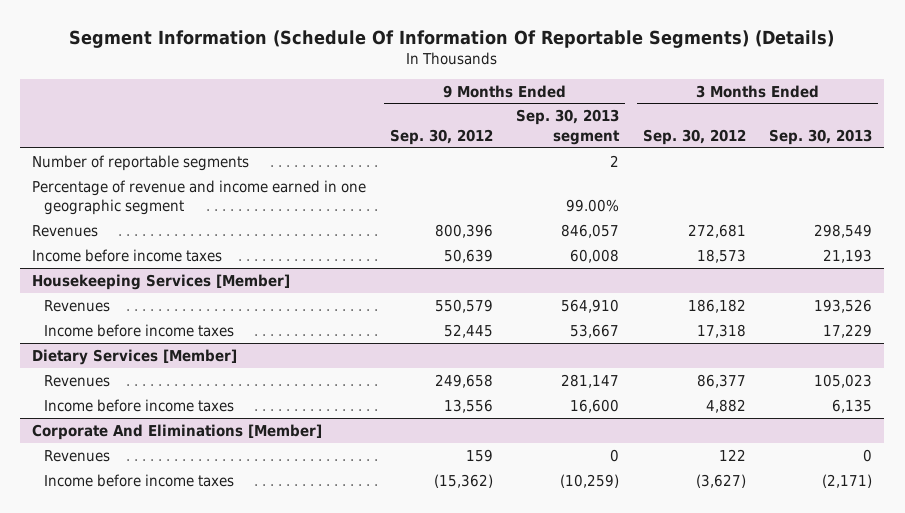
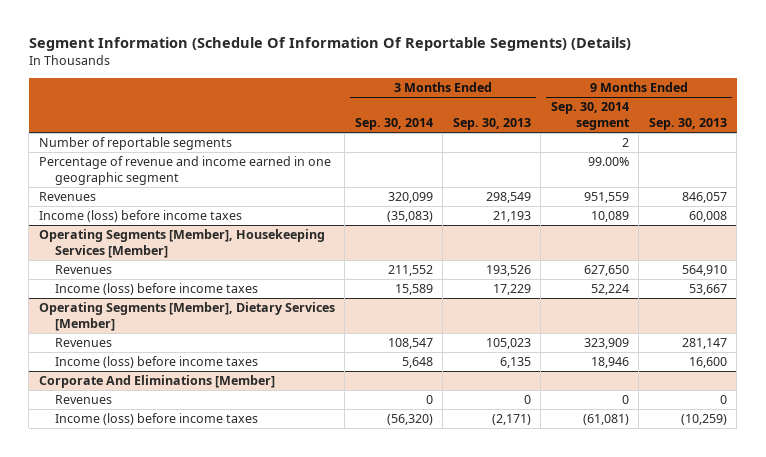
- | 9 Months Ended Sep. 30, 2012 | 9 Months Ended Sep. 30, 2013 segment | 3 Months Ended Sep. 30, 2012 | 3 Months Ended Sep. 30, 2013
+ | 3 Months Ended Sep. 30, 2014 | 3 Months Ended Sep. 30, 2013 | 9 Months Ended Sep. 30, 2014 segment | 9 Months Ended Sep. 30, 2013
- Income before income taxes | 50,639 | 60,008 | 18,573 | 21,193
- Housekeeping Services [Member]
+ Income (loss) before income taxes | (35,083) | 21,193 | 10,089 | 60,008
+ Operating Segments [Member], Housekeeping Services [Member]
- Income before income taxes | 52,445 | 53,667 | 17,318 | 17,229
- Dietary Services [Member]
+ Income (loss) before income taxes | 15,589 | 17,229 | 52,224 | 53,667
+ Operating Segments [Member], Dietary Services [Member]
- Income before income taxes | 13,556 | 16,600 | 4,882 | 6,135
+ Income (loss) before income taxes | 5,648 | 6,135 | 18,946 | 16,600
@ Corporate And Eliminations [Member]
- Income before income taxes | (15,362) | (10,259) | (3,627) | (2,171)
+ Income (loss) before income taxes | (56,320) | (2,171) | (61,081) | (10,259)

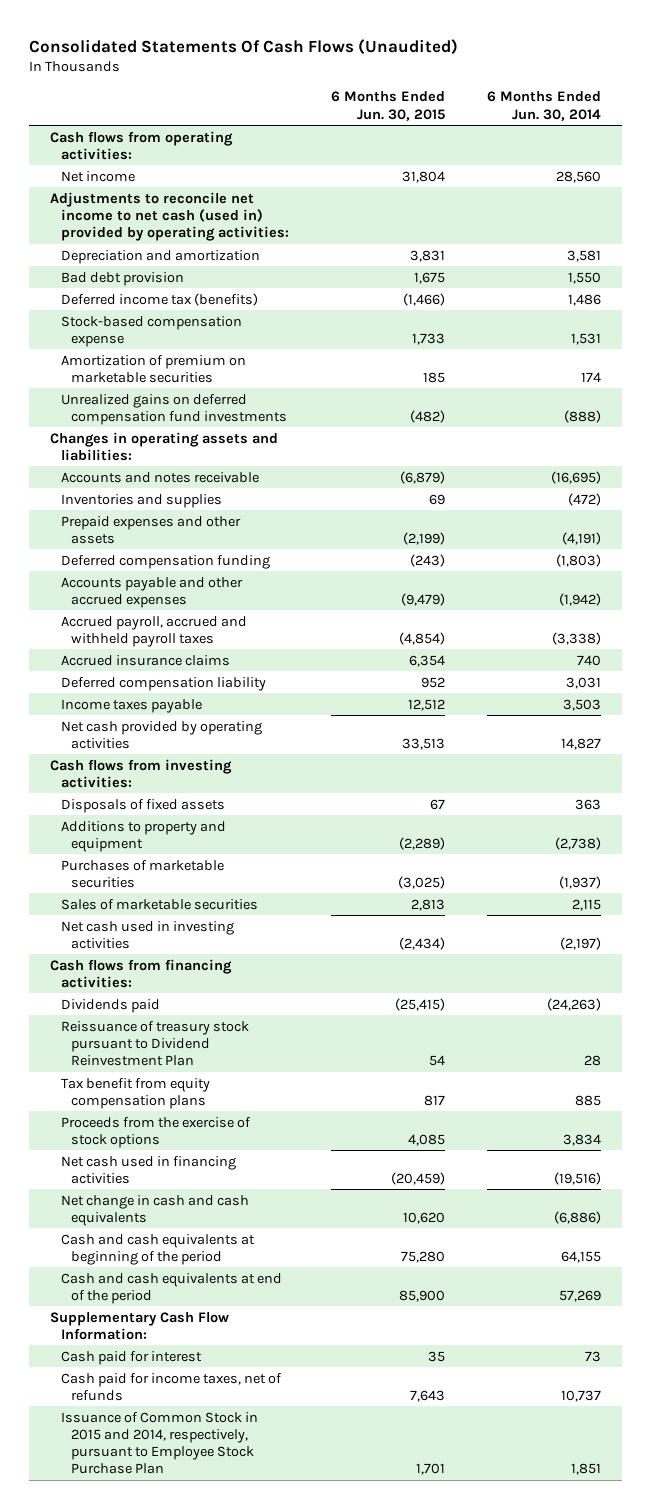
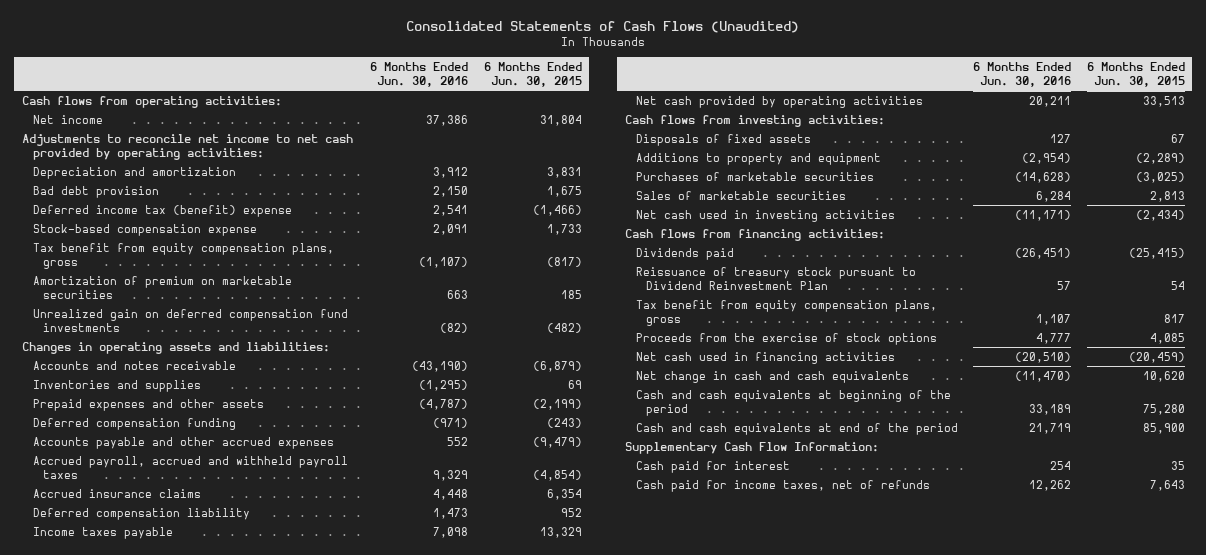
- Consolidated Statements Of Cash Flows (Unaudited)
+ Consolidated Statements of Cash Flows (Unaudited)
- | 6 Months Ended Jun. 30, 2015 | 6 Months Ended Jun. 30, 2014
+ | 6 Months Ended Jun. 30, 2016 | 6 Months Ended Jun. 30, 2015
- Adjustments to reconcile net income to net cash (used in) provided by operating activities:
+ Adjustments to reconcile net income to net cash provided by operating activities:
- Deferred income tax (benefits) | (1,466) | 1,486
+ Deferred income tax (benefit) expense | 2,541 | (1,466)
+ Tax benefit from equity compensation plans, gross | (1,107) | (817)
- Unrealized gains on deferred compensation fund investments | (482) | (888)
+ Unrealized gain on deferred compensation fund investments | (82) | (482)
- Income taxes payable | 12,512 | 3,503
+ Income taxes payable | 7,098 | 13,329
- Tax benefit from equity compensation plans | 817 | 885
+ Tax benefit from equity compensation plans, gross | 1,107 | 817
- Issuance of Common Stock in 2015 and 2014, respectively, pursuant to Employee Stock Purchase Plan | 1,701 | 1,851

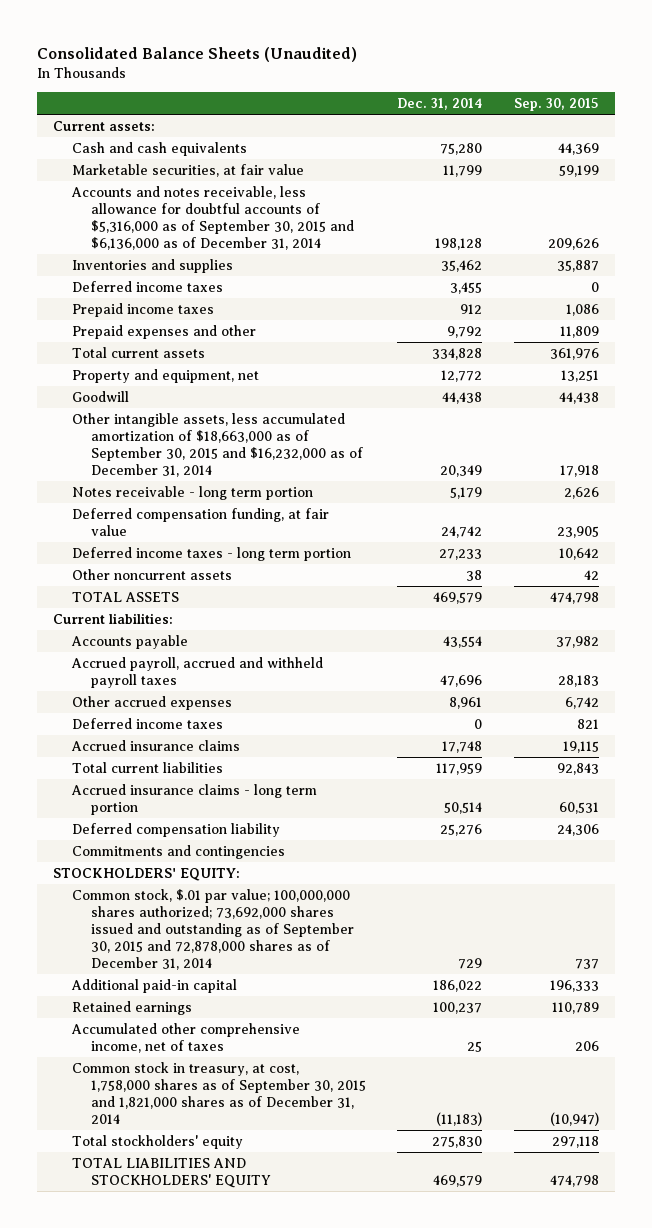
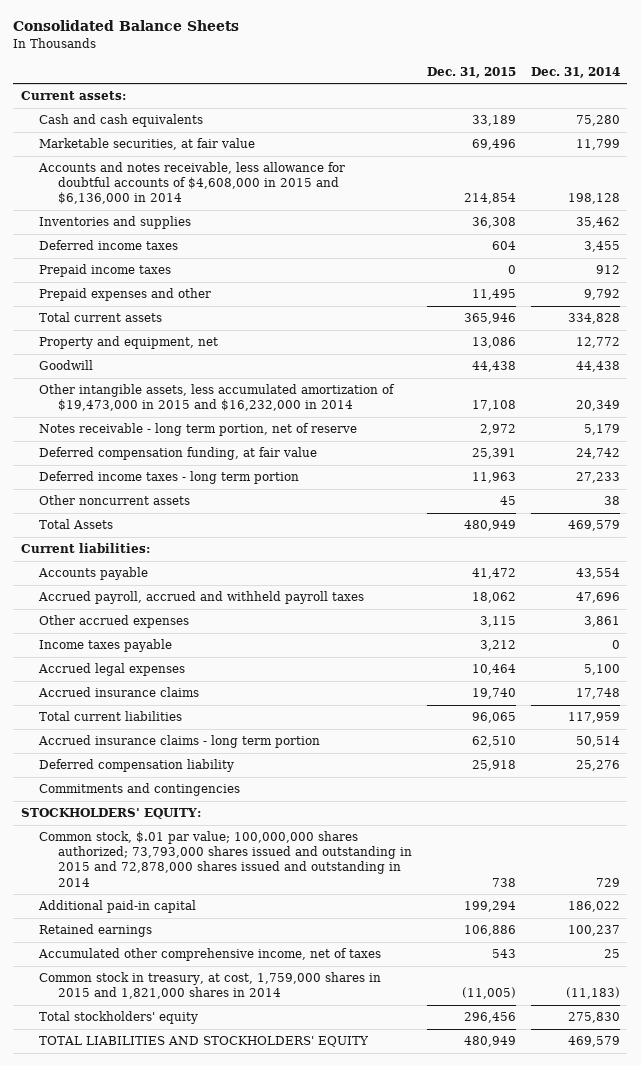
- Consolidated Balance Sheets (Unaudited)
+ Consolidated Balance Sheets
- | Dec. 31, 2014 | Sep. 30, 2015
+ | Dec. 31, 2015 | Dec. 31, 2014
- Accounts and notes receivable, less allowance for doubtful accounts of $5,316,000 as of September 30, 2015 and $6,136,000 as of December 31, 2014 | 198,128 | 209,626
+ Accounts and notes receivable, less allowance for doubtful accounts of $4,608,000 in 2015 and $6,136,000 in 2014 | 214,854 | 198,128
- Other intangible assets, less accumulated amortization of $18,663,000 as of September 30, 2015 and $16,232,000 as of December 31, 2014 | 20,349 | 17,918
- Notes receivable - long term portion | 5,179 | 2,626
+ Other intangible assets, less accumulated amortization of $19,473,000 in 2015 and $16,232,000 in 2014 | 17,108 | 20,349
+ Notes receivable - long term portion, net of reserve | 2,972 | 5,179
- TOTAL ASSETS | 469,579 | 474,798
+ Total Assets | 480,949 | 469,579
- Other accrued expenses | 8,961 | 6,742
- Deferred income taxes | 0 | 821
+ Other accrued expenses | 3,115 | 3,861
+ Income taxes payable | 3,212 | 0
+ Accrued legal expenses | 10,464 | 5,100
- Common stock, $.01 par value; 100,000,000 shares authorized; 73,692,000 shares issued and outstanding as of September 30, 2015 and 72,878,000 shares as of December 31, 2014 | 729 | 737
+ Common stock, $.01 par value; 100,000,000 shares authorized; 73,793,000 shares issued and outstanding in 2015 and 72,878,000 shares issued and outstanding in 2014 | 738 | 729
- Common stock in treasury, at cost, 1,758,000 shares as of September 30, 2015 and 1,821,000 shares as of December 31, 2014 | (11,183) | (10,947)
+ Common stock in treasury, at cost, 1,759,000 shares in 2015 and 1,821,000 shares in 2014 | (11,005) | (11,183)

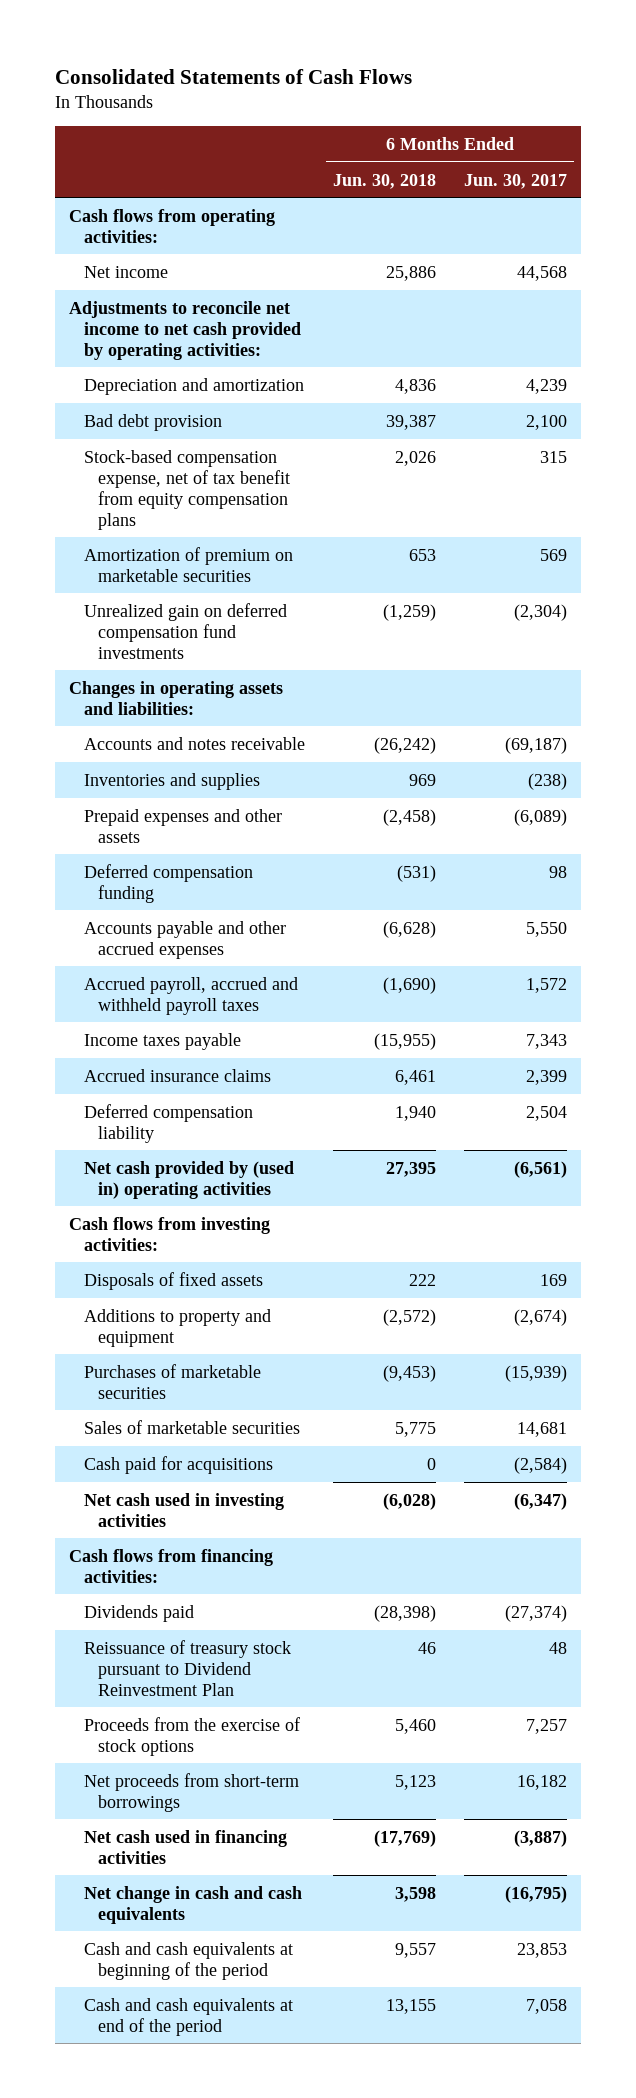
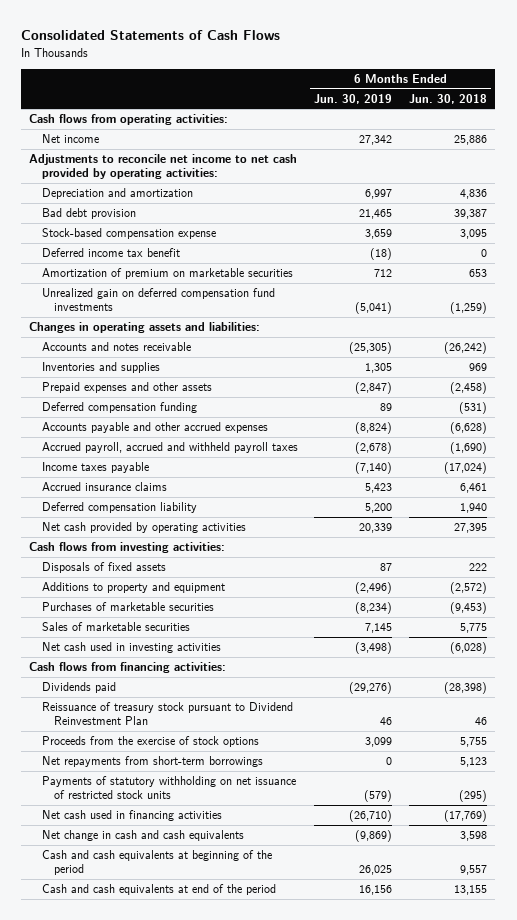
- | 6 Months Ended Jun. 30, 2018 | 6 Months Ended Jun. 30, 2017
+ | 6 Months Ended Jun. 30, 2019 | 6 Months Ended Jun. 30, 2018
- Stock-based compensation expense, net of tax benefit from equity compensation plans | 2,026 | 315
+ Stock-based compensation expense | 3,659 | 3,095
+ Deferred income tax benefit | (18) | 0
- Income taxes payable | (15,955) | 7,343
+ Income taxes payable | (7,140) | (17,024)
- Net cash provided by (used in) operating activities | 27,395 | (6,561)
+ Net cash provided by operating activities | 20,339 | 27,395
- Cash paid for acquisitions | 0 | (2,584)
- Proceeds from the exercise of stock options | 5,460 | 7,257
- Net proceeds from short-term borrowings | 5,123 | 16,182
+ Proceeds from the exercise of stock options | 3,099 | 5,755
+ Net repayments from short-term borrowings | 0 | 5,123
+ Payments of statutory withholding on net issuance of restricted stock units | (579) | (295)

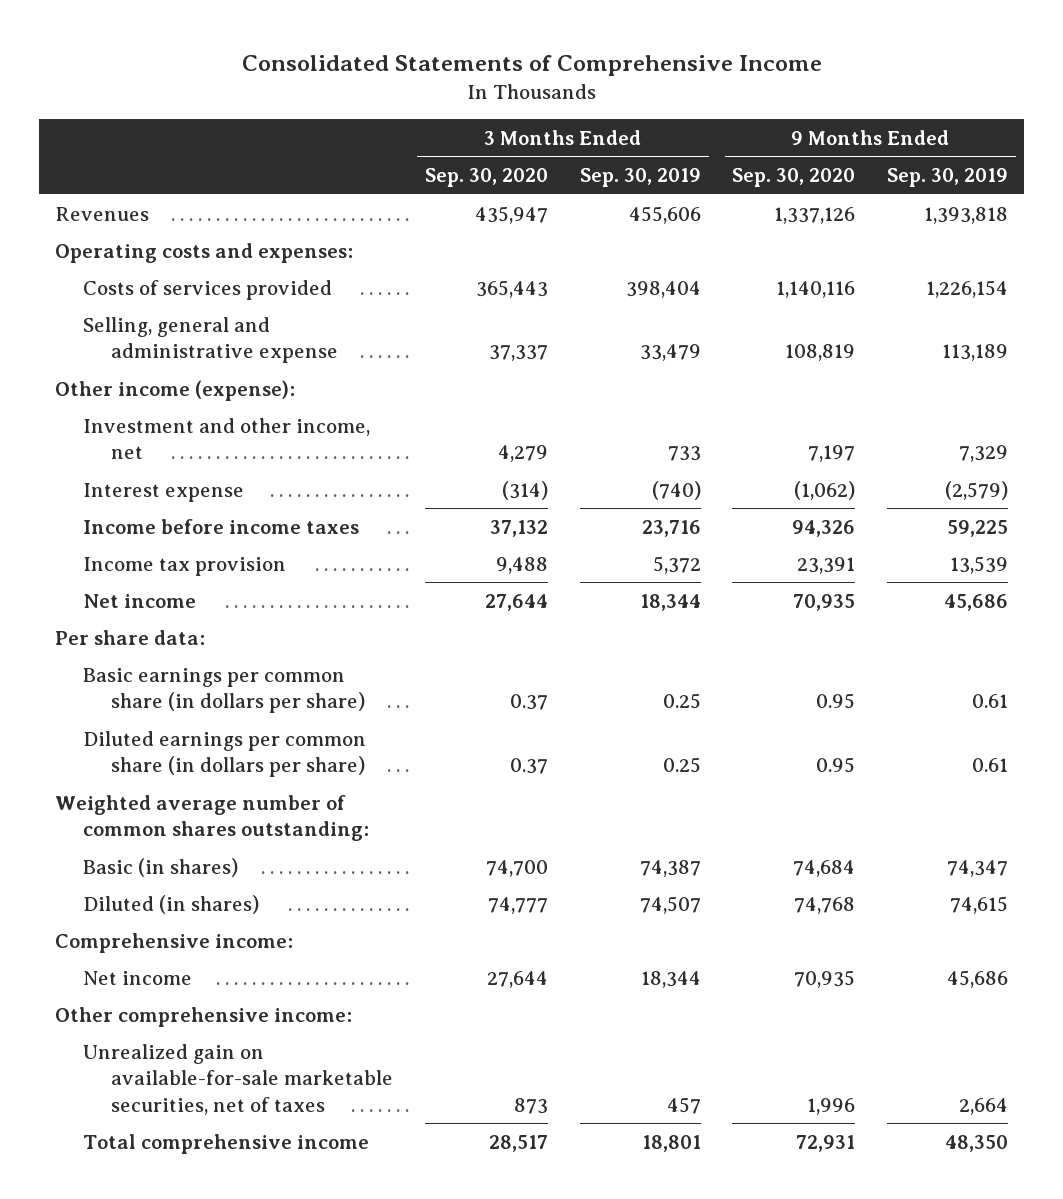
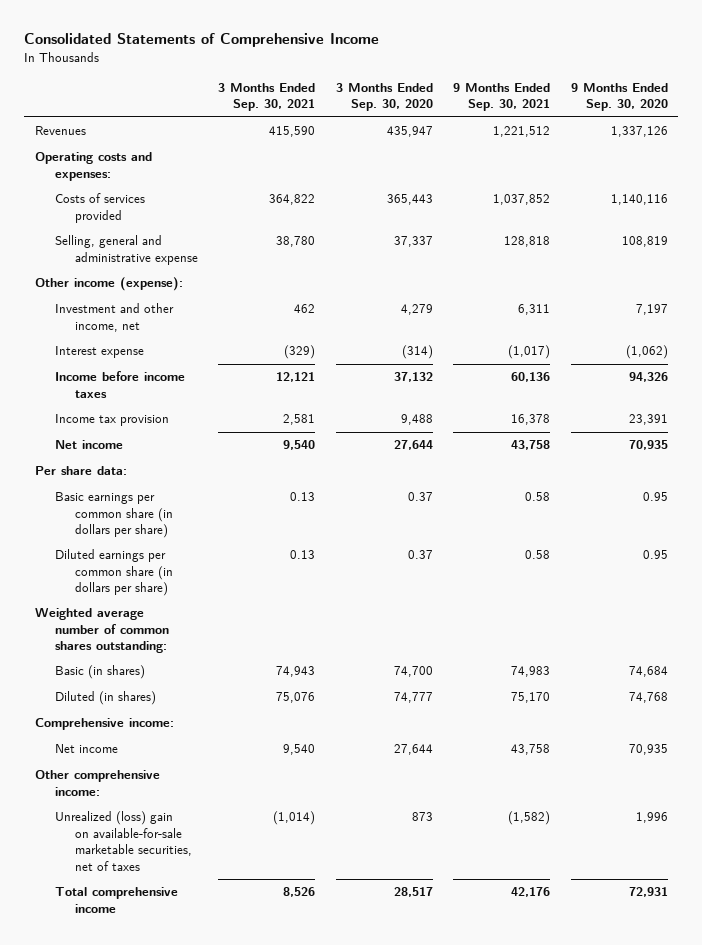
- | 3 Months Ended Sep. 30, 2020 | 3 Months Ended Sep. 30, 2019 | 9 Months Ended Sep. 30, 2020 | 9 Months Ended Sep. 30, 2019
+ | 3 Months Ended Sep. 30, 2021 | 3 Months Ended Sep. 30, 2020 | 9 Months Ended Sep. 30, 2021 | 9 Months Ended Sep. 30, 2020
- Unrealized gain on available-for-sale marketable securities, net of taxes | 873 | 457 | 1,996 | 2,664
+ Unrealized (loss) gain on available-for-sale marketable securities, net of taxes | (1,014) | 873 | (1,582) | 1,996

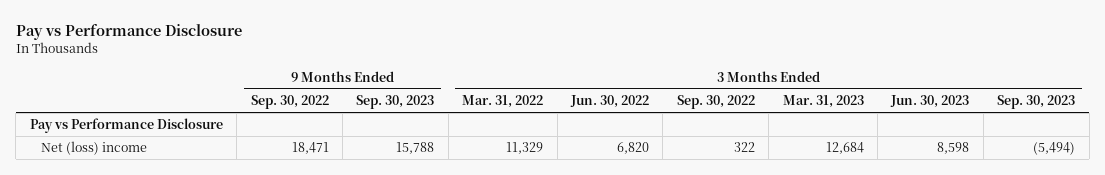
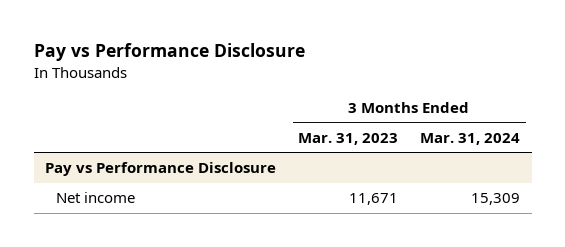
- | 9 Months Ended Sep. 30, 2022 | 9 Months Ended Sep. 30, 2023 | 3 Months Ended Mar. 31, 2022 | 3 Months Ended Jun. 30, 2022 | 3 Months Ended Sep. 30, 2022 | 3 Months Ended Mar. 31, 2023 | 3 Months Ended Jun. 30, 2023 | 3 Months Ended Sep. 30, 2023
+ | 3 Months Ended Mar. 31, 2023 | 3 Months Ended Mar. 31, 2024
- Net (loss) income | 18,471 | 15,788 | 11,329 | 6,820 | 322 | 12,684 | 8,598 | (5,494)
+ Net income | 11,671 | 15,309

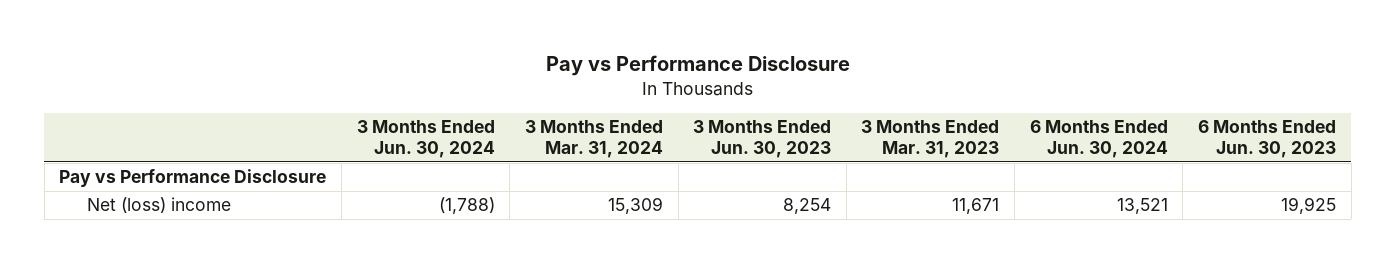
- | 3 Months Ended Mar. 31, 2023 | 3 Months Ended Mar. 31, 2024
+ | 3 Months Ended Jun. 30, 2024 | 3 Months Ended Mar. 31, 2024 | 3 Months Ended Jun. 30, 2023 | 3 Months Ended Mar. 31, 2023 | 6 Months Ended Jun. 30, 2024 | 6 Months Ended Jun. 30, 2023
- Net income | 11,671 | 15,309
+ Net (loss) income | (1,788) | 15,309 | 8,254 | 11,671 | 13,521 | 19,925

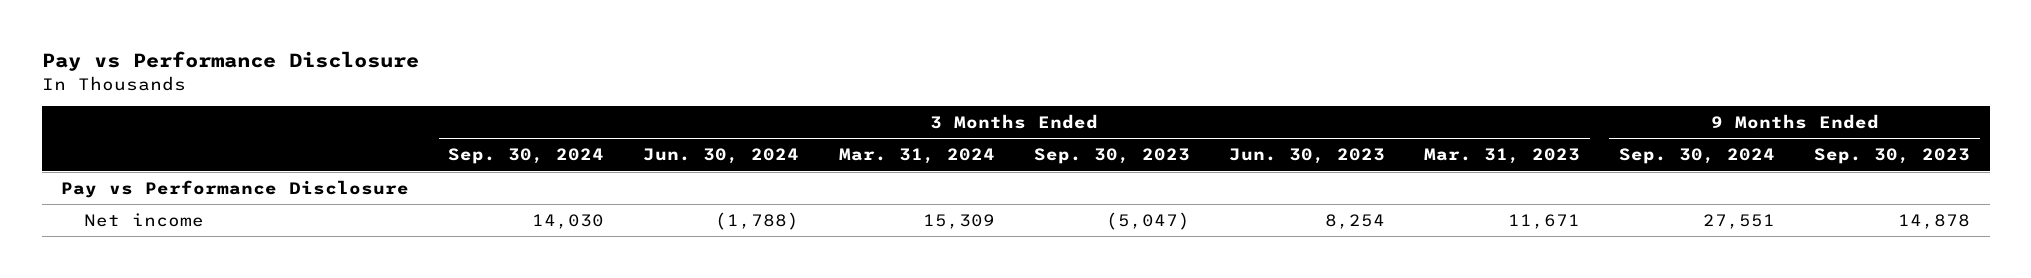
- | 3 Months Ended Jun. 30, 2024 | 3 Months Ended Mar. 31, 2024 | 3 Months Ended Jun. 30, 2023 | 3 Months Ended Mar. 31, 2023 | 6 Months Ended Jun. 30, 2024 | 6 Months Ended Jun. 30, 2023
+ | 3 Months Ended Sep. 30, 2024 | 3 Months Ended Jun. 30, 2024 | 3 Months Ended Mar. 31, 2024 | 3 Months Ended Sep. 30, 2023 | 3 Months Ended Jun. 30, 2023 | 3 Months Ended Mar. 31, 2023 | 9 Months Ended Sep. 30, 2024 | 9 Months Ended Sep. 30, 2023
- Net (loss) income | (1,788) | 15,309 | 8,254 | 11,671 | 13,521 | 19,925
+ Net income | 14,030 | (1,788) | 15,309 | (5,047) | 8,254 | 11,671 | 27,551 | 14,878

